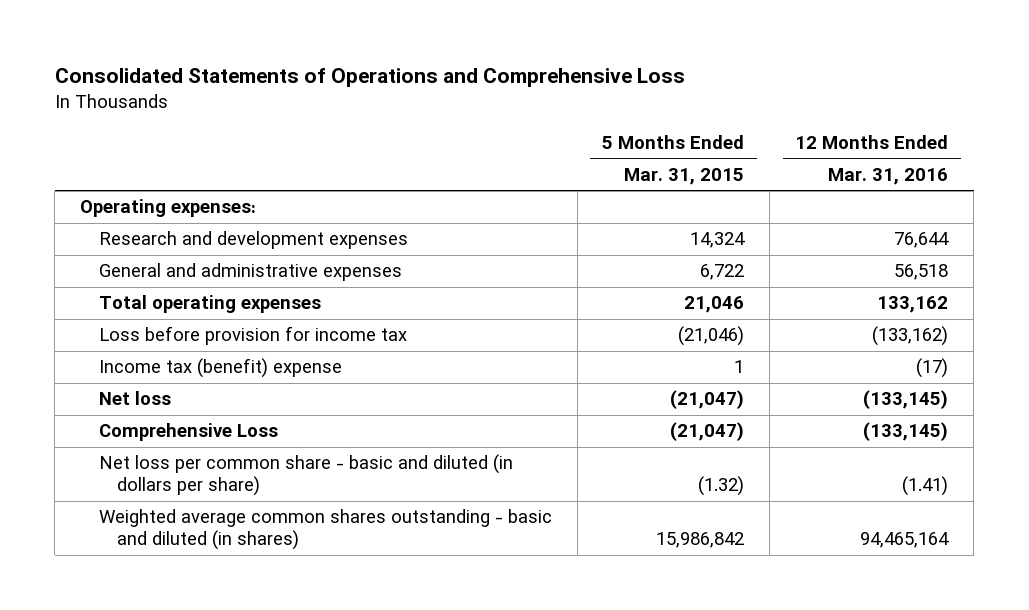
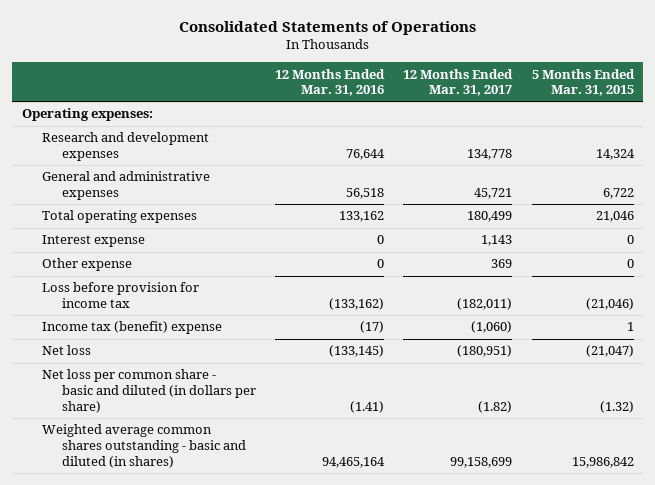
- Consolidated Statements of Operations and Comprehensive Loss
+ Consolidated Statements of Operations
- | 5 Months Ended Mar. 31, 2015 | 12 Months Ended Mar. 31, 2016
+ | 12 Months Ended Mar. 31, 2016 | 12 Months Ended Mar. 31, 2017 | 5 Months Ended Mar. 31, 2015
+ Interest expense | 0 | 1,143 | 0
+ Other expense | 0 | 369 | 0
- Comprehensive Loss | (21,047) | (133,145)

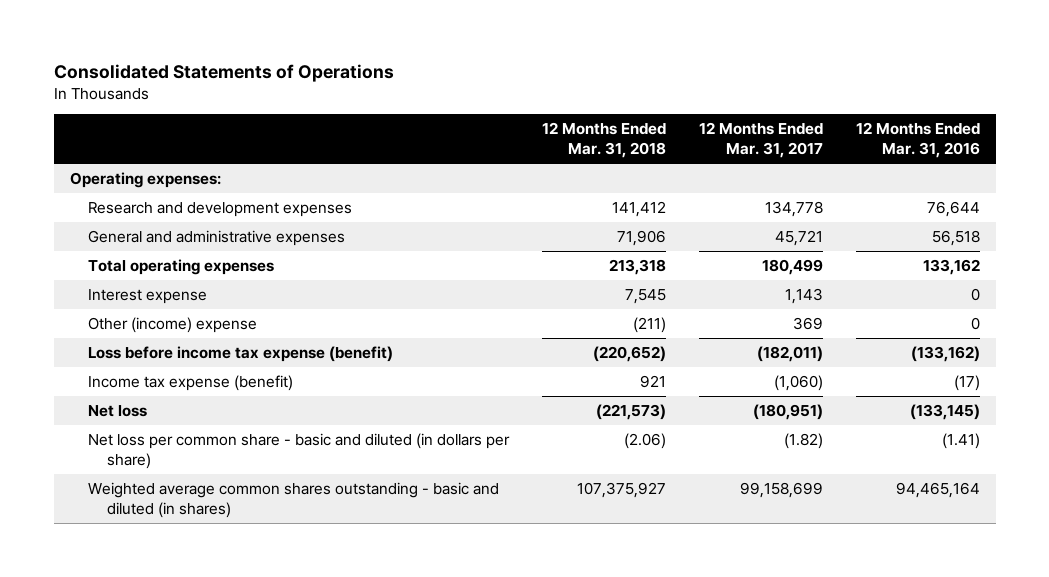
- | 12 Months Ended Mar. 31, 2016 | 12 Months Ended Mar. 31, 2017 | 5 Months Ended Mar. 31, 2015
+ | 12 Months Ended Mar. 31, 2018 | 12 Months Ended Mar. 31, 2017 | 12 Months Ended Mar. 31, 2016
- Other expense | 0 | 369 | 0
- Loss before provision for income tax | (133,162) | (182,011) | (21,046)
- Income tax (benefit) expense | (17) | (1,060) | 1
+ Other (income) expense | (211) | 369 | 0
+ Loss before income tax expense (benefit) | (220,652) | (182,011) | (133,162)
+ Income tax expense (benefit) | 921 | (1,060) | (17)

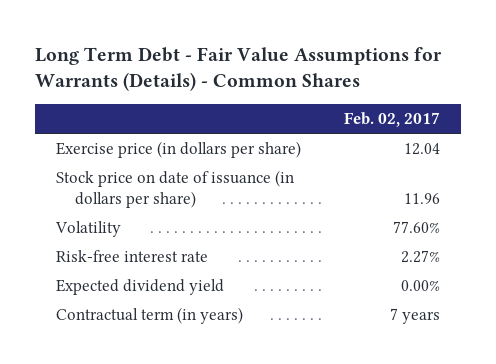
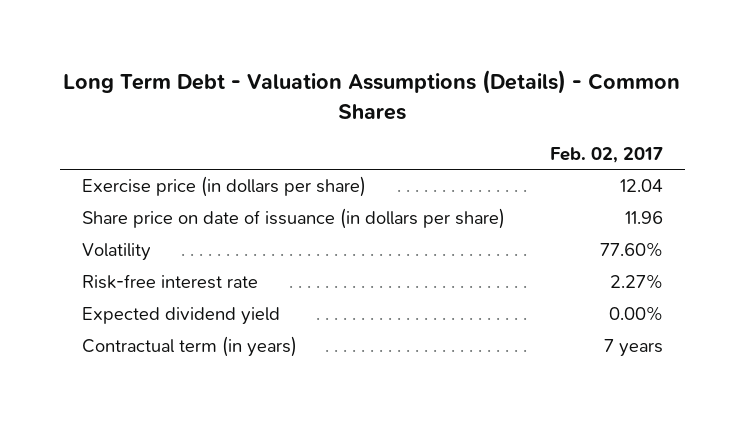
- Long Term Debt - Fair Value Assumptions for Warrants (Details) - Common Shares
+ Long Term Debt - Valuation Assumptions (Details) - Common Shares
- Stock price on date of issuance (in dollars per share) | 11.96
+ Share price on date of issuance (in dollars per share) | 11.96

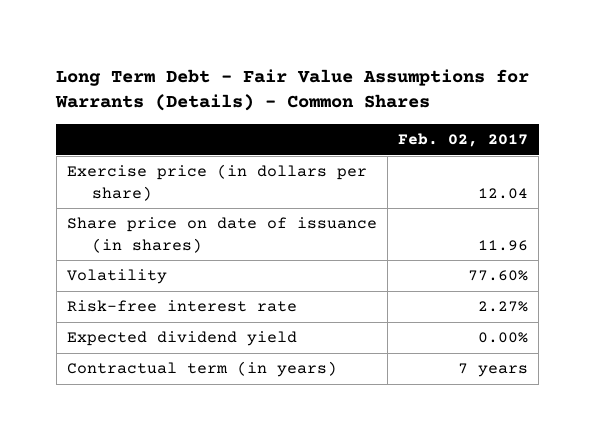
- Long Term Debt - Valuation Assumptions (Details) - Common Shares
+ Long Term Debt - Fair Value Assumptions for Warrants (Details) - Common Shares
- Share price on date of issuance (in dollars per share) | 11.96
+ Share price on date of issuance (in shares) | 11.96

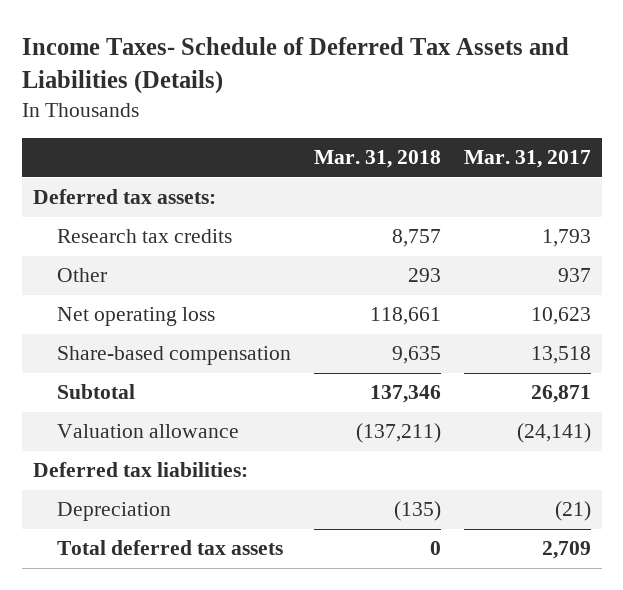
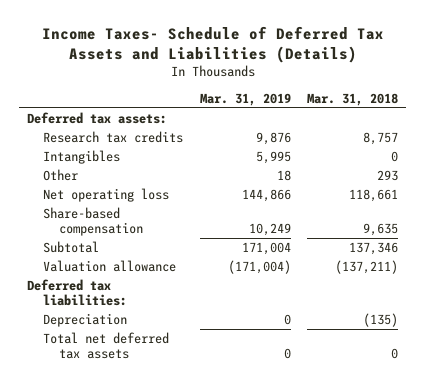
- | Mar. 31, 2018 | Mar. 31, 2017
+ | Mar. 31, 2019 | Mar. 31, 2018
+ Intangibles | 5,995 | 0
- Total deferred tax assets | 0 | 2,709
+ Total net deferred tax assets | 0 | 0

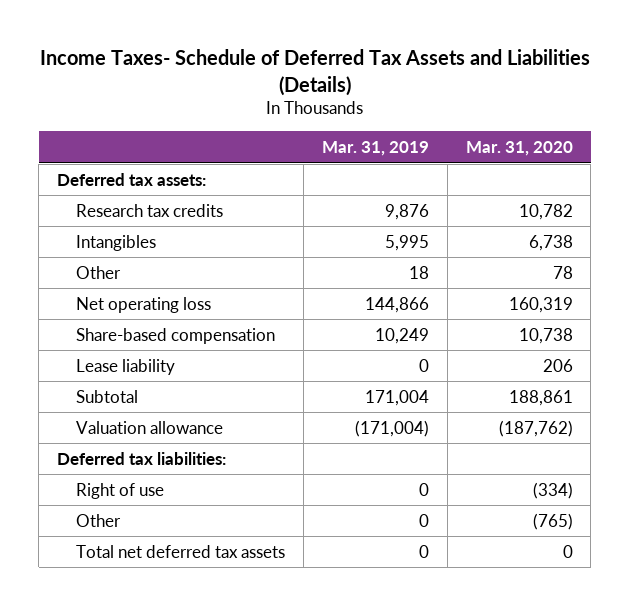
- | Mar. 31, 2019 | Mar. 31, 2018
+ | Mar. 31, 2019 | Mar. 31, 2020
+ Lease liability | 0 | 206
- Depreciation | 0 | (135)
+ Right of use | 0 | (334)
+ Other | 0 | (765)

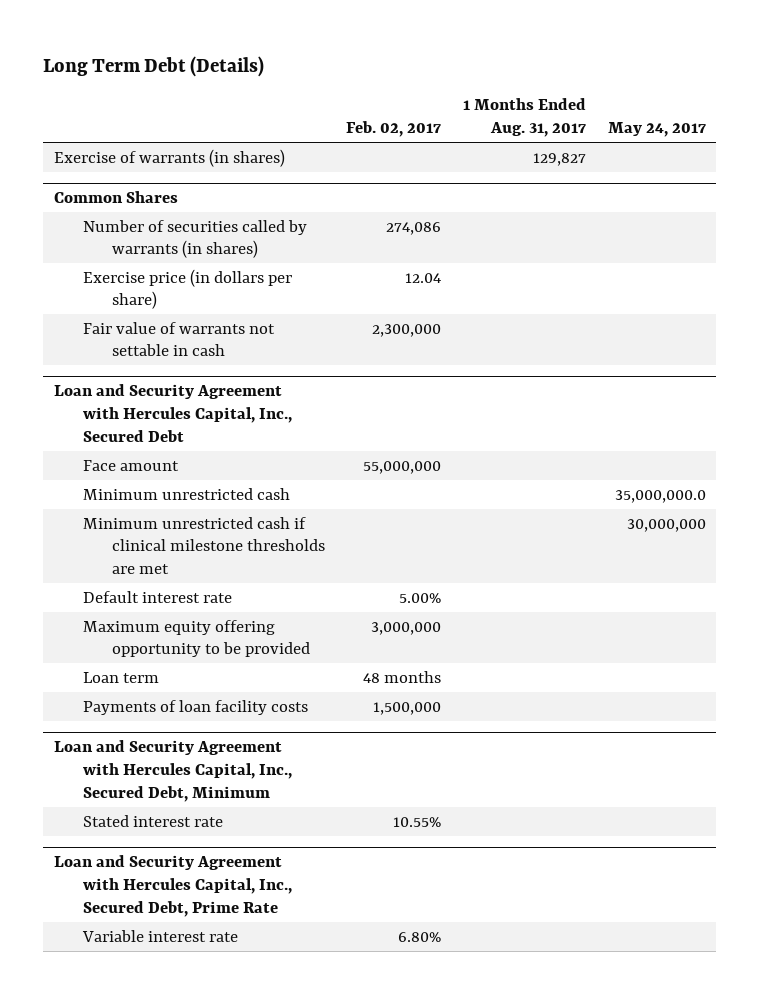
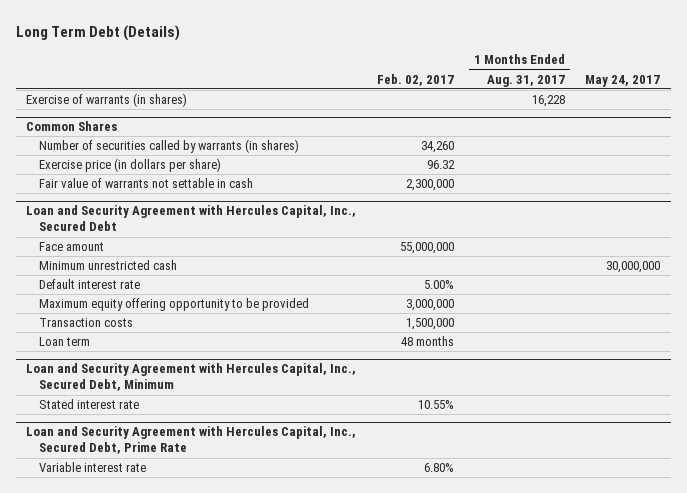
- Exercise of warrants (in shares) | | 129,827 |
+ Exercise of warrants (in shares) | | 16,228 |
@ Common Shares
- Number of securities called by warrants (in shares) | 274,086 | |
- Exercise price (in dollars per share) | 12.04 | |
+ Number of securities called by warrants (in shares) | 34,260 | |
+ Exercise price (in dollars per share) | 96.32 | |
@ Loan and Security Agreement with Hercules Capital, Inc., Secured Debt
- Minimum unrestricted cash | | | 35,000,000.0
- Minimum unrestricted cash if clinical milestone thresholds are met | | | 30,000,000
+ Minimum unrestricted cash | | | 30,000,000
+ Transaction costs | 1,500,000 | |
- Payments of loan facility costs | 1,500,000 | |

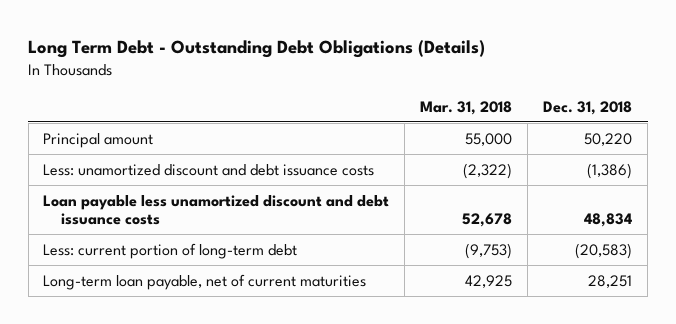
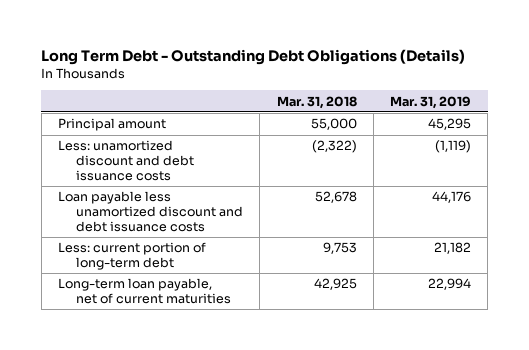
- | Mar. 31, 2018 | Dec. 31, 2018
+ | Mar. 31, 2018 | Mar. 31, 2019
- Less: current portion of long-term debt | (9,753) | (20,583)
+ Less: current portion of long-term debt | 9,753 | 21,182

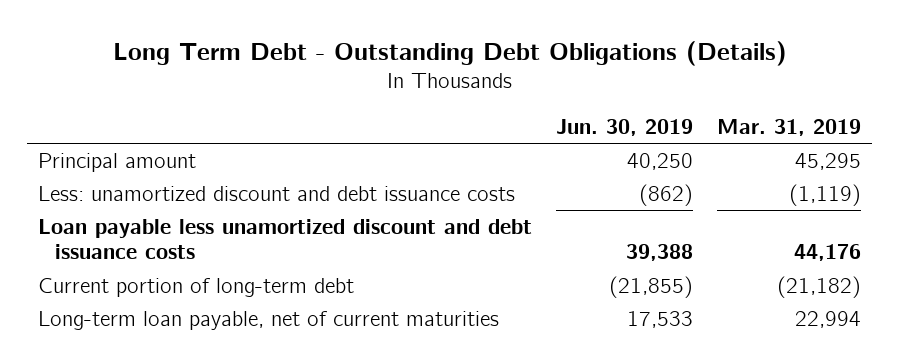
- | Mar. 31, 2018 | Mar. 31, 2019
+ | Jun. 30, 2019 | Mar. 31, 2019
- Less: current portion of long-term debt | 9,753 | 21,182
+ Current portion of long-term debt | (21,855) | (21,182)

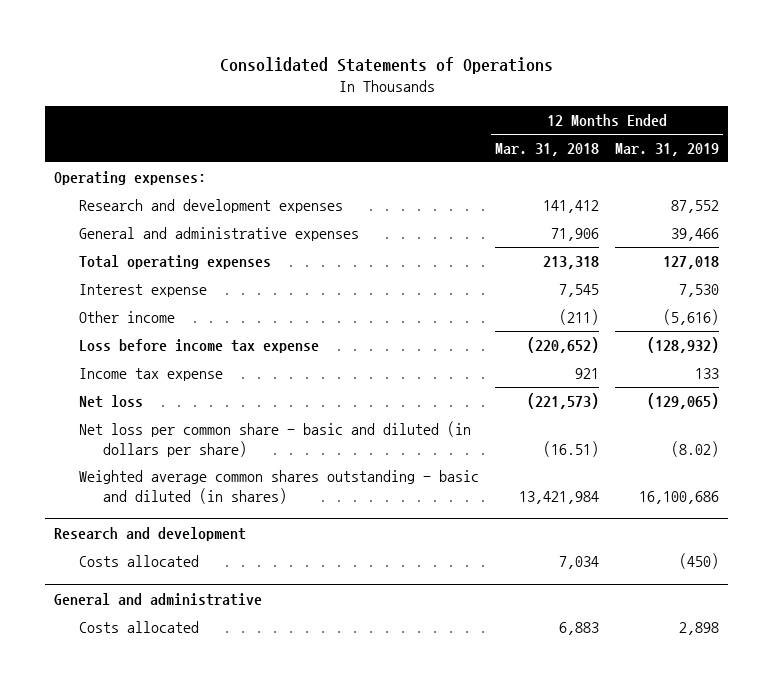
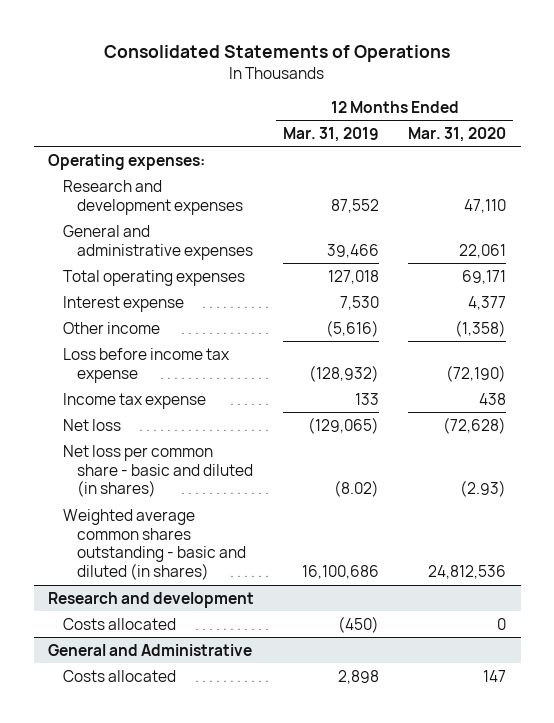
- | 12 Months Ended Mar. 31, 2018 | 12 Months Ended Mar. 31, 2019
+ | 12 Months Ended Mar. 31, 2019 | 12 Months Ended Mar. 31, 2020
- Net loss per common share - basic and diluted (in dollars per share) | (16.51) | (8.02)
+ Net loss per common share - basic and diluted (in shares) | (8.02) | (2.93)
- General and administrative
+ General and Administrative

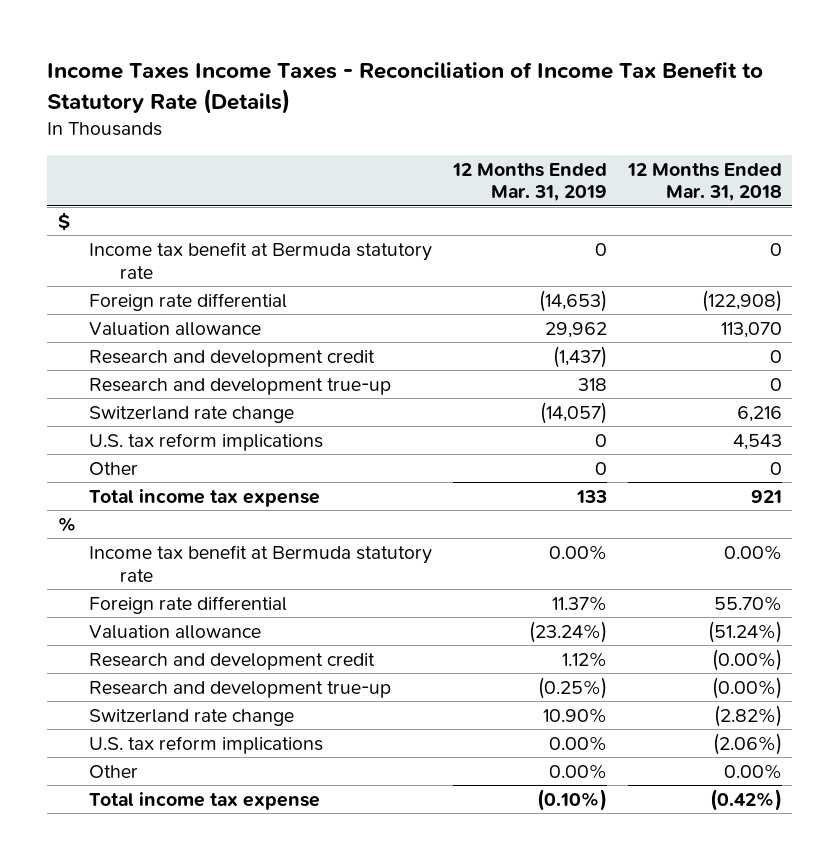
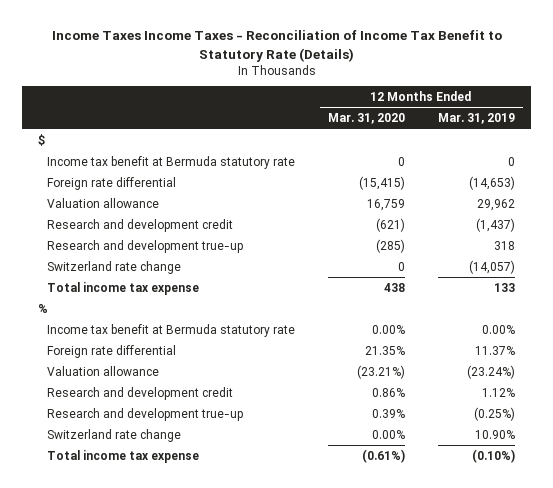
- | 12 Months Ended Mar. 31, 2019 | 12 Months Ended Mar. 31, 2018
+ | 12 Months Ended Mar. 31, 2020 | 12 Months Ended Mar. 31, 2019
- U.S. tax reform implications | 0 | 4,543
- Other | 0 | 0
- U.S. tax reform implications | 0.00% | (2.06%)
- Other | 0.00% | 0.00%

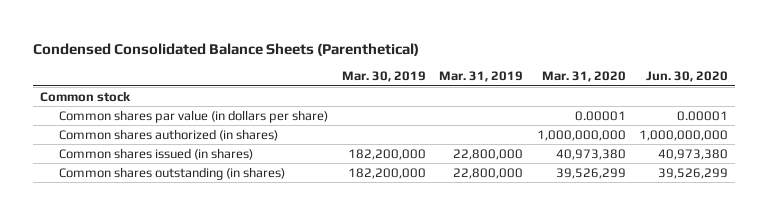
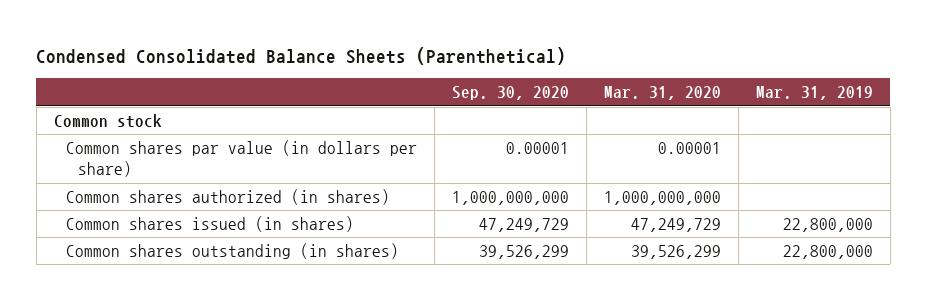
- | Mar. 30, 2019 | Mar. 31, 2019 | Mar. 31, 2020 | Jun. 30, 2020
+ | Sep. 30, 2020 | Mar. 31, 2020 | Mar. 31, 2019
- Common shares issued (in shares) | 182,200,000 | 22,800,000 | 40,973,380 | 40,973,380
+ Common shares issued (in shares) | 47,249,729 | 47,249,729 | 22,800,000

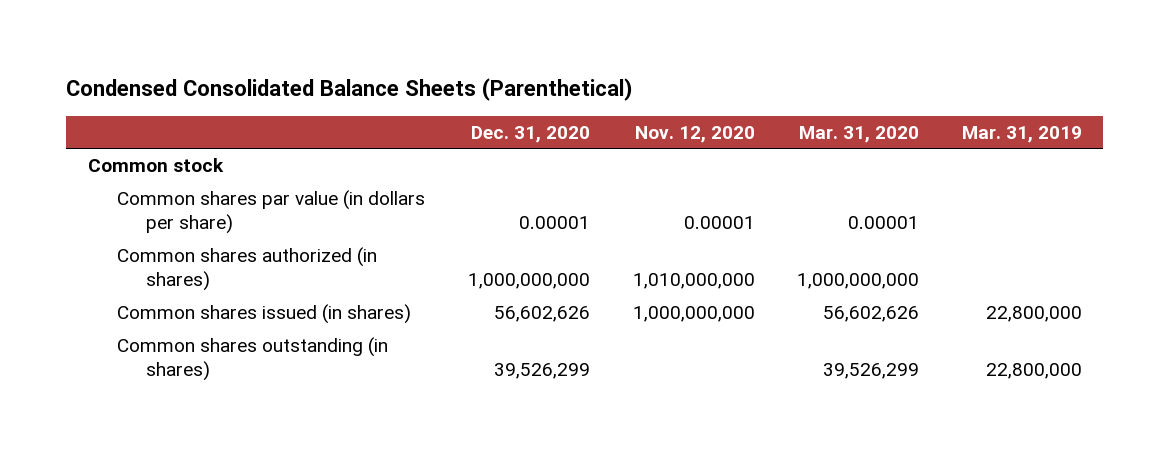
- | Sep. 30, 2020 | Mar. 31, 2020 | Mar. 31, 2019
+ | Dec. 31, 2020 | Nov. 12, 2020 | Mar. 31, 2020 | Mar. 31, 2019
- Common shares issued (in shares) | 47,249,729 | 47,249,729 | 22,800,000
+ Common shares issued (in shares) | 56,602,626 | 1,000,000,000 | 56,602,626 | 22,800,000

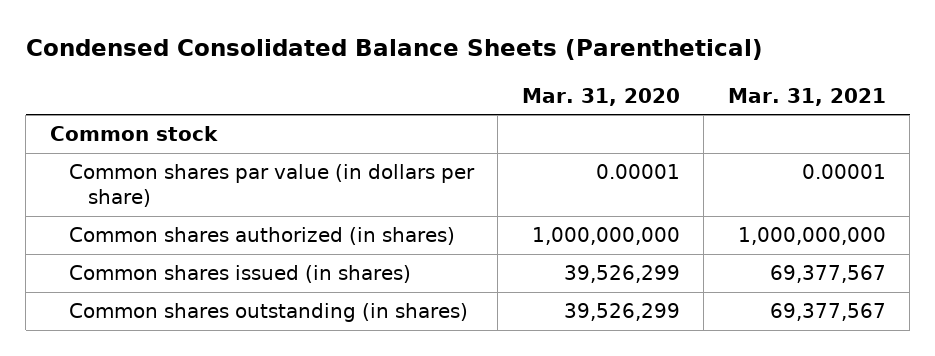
- | Dec. 31, 2020 | Nov. 12, 2020 | Mar. 31, 2020 | Mar. 31, 2019
+ | Mar. 31, 2020 | Mar. 31, 2021
- Common shares issued (in shares) | 56,602,626 | 1,000,000,000 | 56,602,626 | 22,800,000
+ Common shares issued (in shares) | 39,526,299 | 69,377,567

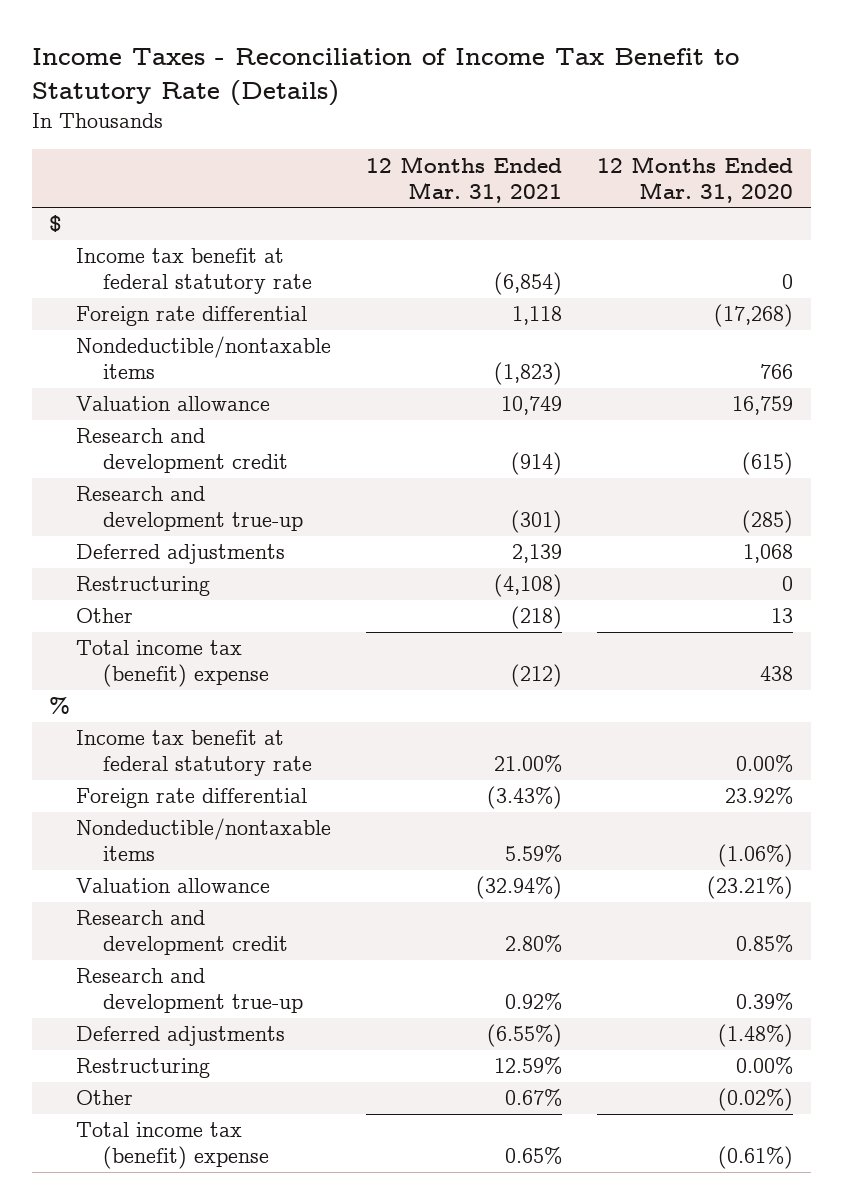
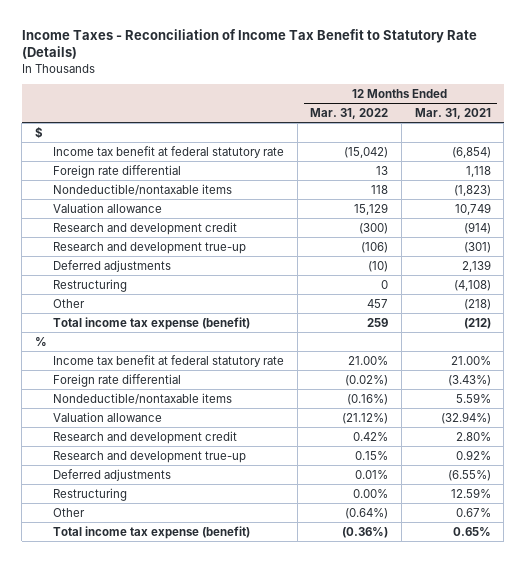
- | 12 Months Ended Mar. 31, 2021 | 12 Months Ended Mar. 31, 2020
+ | 12 Months Ended Mar. 31, 2022 | 12 Months Ended Mar. 31, 2021
- Total income tax (benefit) expense | (212) | 438
+ Total income tax expense (benefit) | 259 | (212)
- Total income tax (benefit) expense | 0.65% | (0.61%)
+ Total income tax expense (benefit) | (0.36%) | 0.65%

